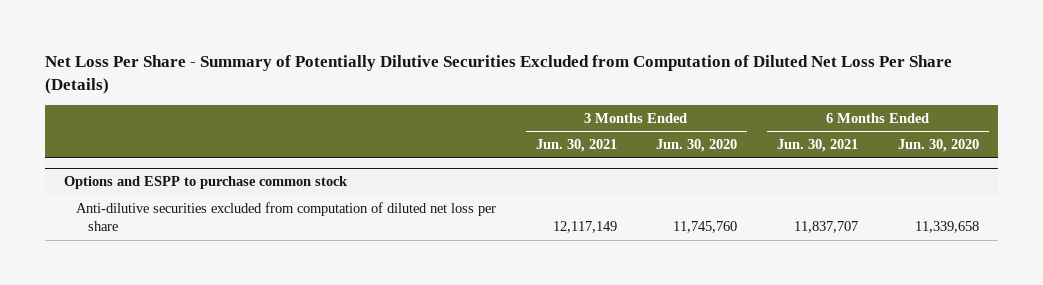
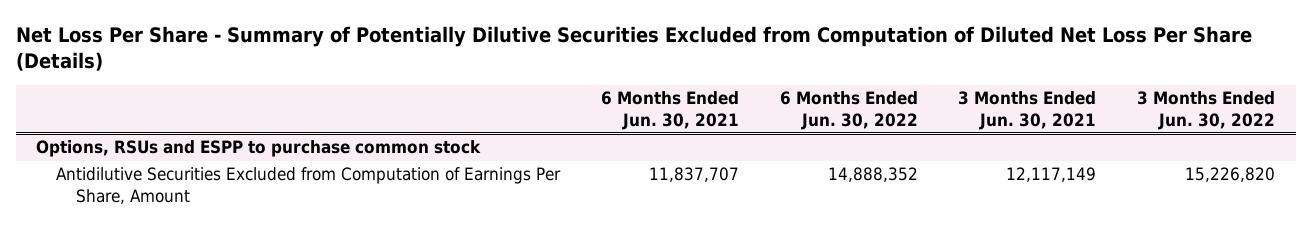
- | 3 Months Ended Jun. 30, 2021 | 3 Months Ended Jun. 30, 2020 | 6 Months Ended Jun. 30, 2021 | 6 Months Ended Jun. 30, 2020
+ | 6 Months Ended Jun. 30, 2021 | 6 Months Ended Jun. 30, 2022 | 3 Months Ended Jun. 30, 2021 | 3 Months Ended Jun. 30, 2022
- Options and ESPP to purchase common stock
- Anti-dilutive securities excluded from computation of diluted net loss per share | 12,117,149 | 11,745,760 | 11,837,707 | 11,339,658
+ Options, RSUs and ESPP to purchase common stock
+ Antidilutive Securities Excluded from Computation of Earnings Per Share, Amount | 11,837,707 | 14,888,352 | 12,117,149 | 15,226,820

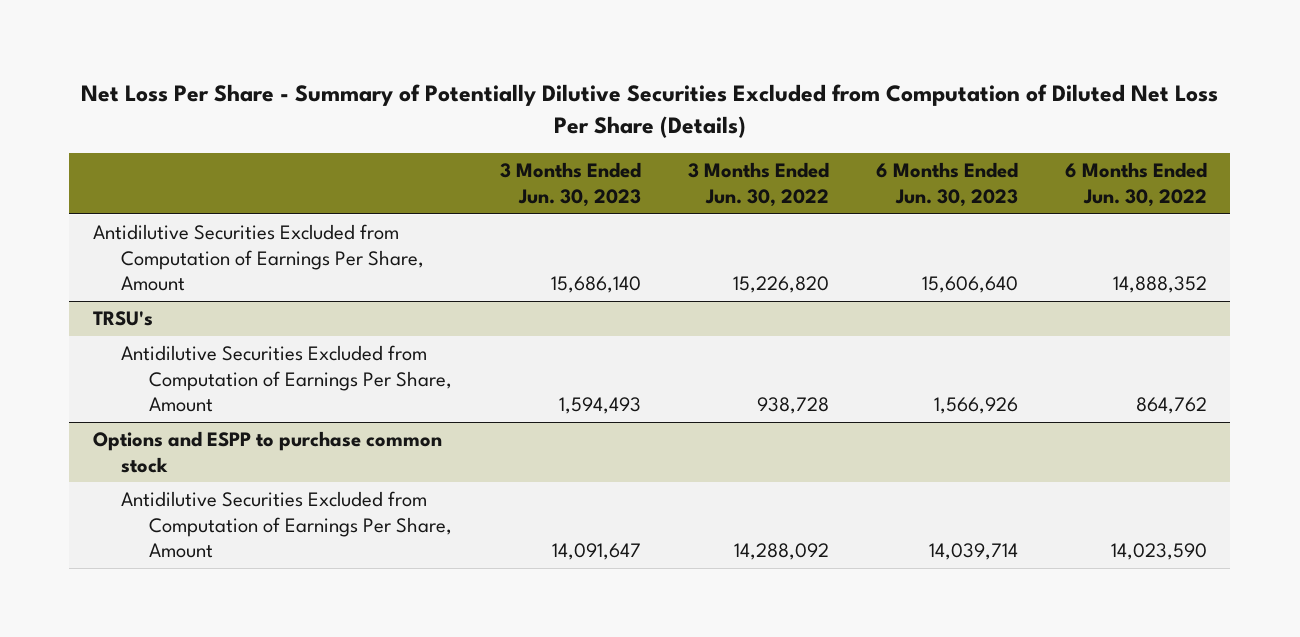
- | 6 Months Ended Jun. 30, 2021 | 6 Months Ended Jun. 30, 2022 | 3 Months Ended Jun. 30, 2021 | 3 Months Ended Jun. 30, 2022
+ | 3 Months Ended Jun. 30, 2023 | 3 Months Ended Jun. 30, 2022 | 6 Months Ended Jun. 30, 2023 | 6 Months Ended Jun. 30, 2022
- Options, RSUs and ESPP to purchase common stock
+ TRSU's
+ Antidilutive Securities Excluded from Computation of Earnings Per Share, Amount | 1,594,493 | 938,728 | 1,566,926 | 864,762
+ Options and ESPP to purchase common stock
+ Antidilutive Securities Excluded from Computation of Earnings Per Share, Amount | 14,091,647 | 14,288,092 | 14,039,714 | 14,023,590

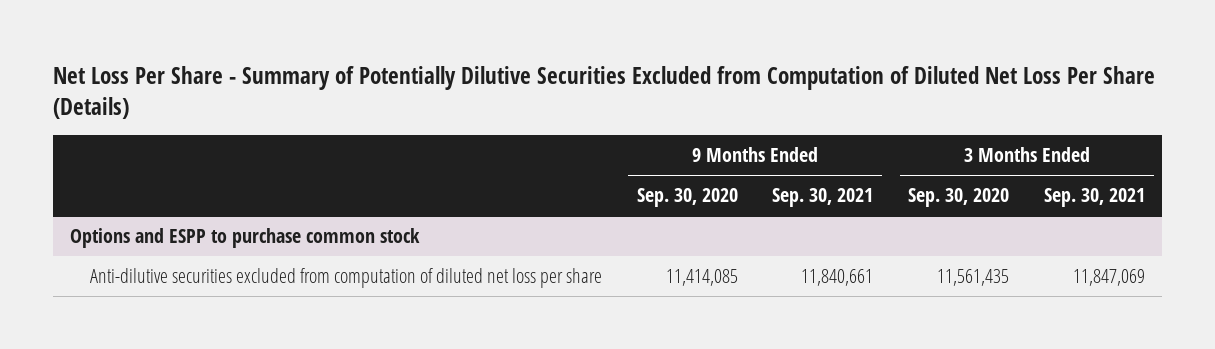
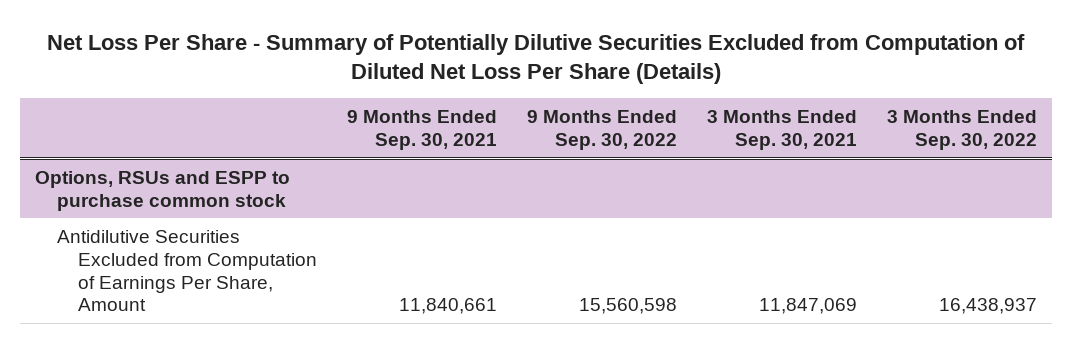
- | 9 Months Ended Sep. 30, 2020 | 9 Months Ended Sep. 30, 2021 | 3 Months Ended Sep. 30, 2020 | 3 Months Ended Sep. 30, 2021
+ | 9 Months Ended Sep. 30, 2021 | 9 Months Ended Sep. 30, 2022 | 3 Months Ended Sep. 30, 2021 | 3 Months Ended Sep. 30, 2022
- Options and ESPP to purchase common stock
- Anti-dilutive securities excluded from computation of diluted net loss per share | 11,414,085 | 11,840,661 | 11,561,435 | 11,847,069
+ Options, RSUs and ESPP to purchase common stock
+ Antidilutive Securities Excluded from Computation of Earnings Per Share, Amount | 11,840,661 | 15,560,598 | 11,847,069 | 16,438,937

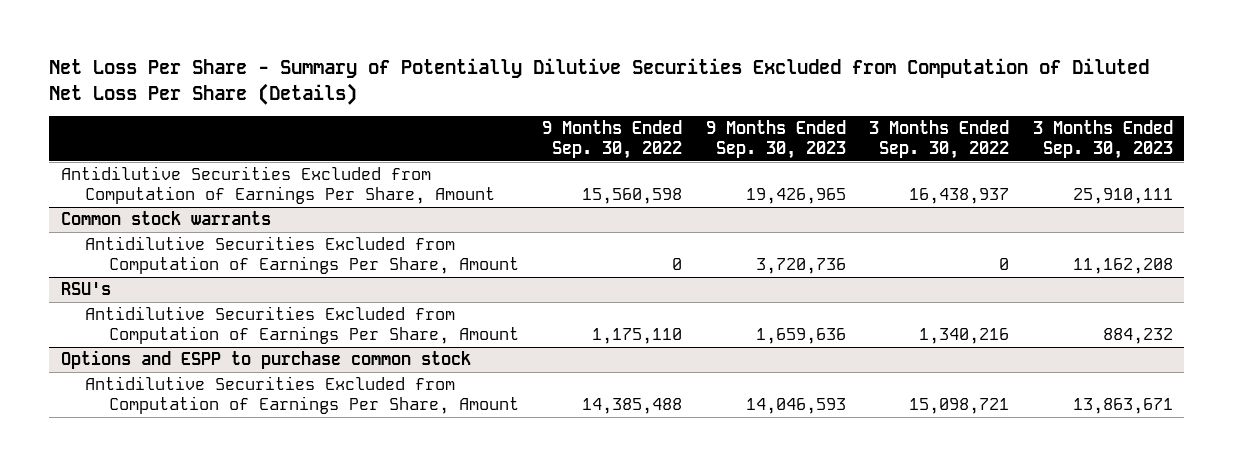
- | 9 Months Ended Sep. 30, 2021 | 9 Months Ended Sep. 30, 2022 | 3 Months Ended Sep. 30, 2021 | 3 Months Ended Sep. 30, 2022
+ | 9 Months Ended Sep. 30, 2022 | 9 Months Ended Sep. 30, 2023 | 3 Months Ended Sep. 30, 2022 | 3 Months Ended Sep. 30, 2023
- Options, RSUs and ESPP to purchase common stock
+ Common stock warrants
+ Antidilutive Securities Excluded from Computation of Earnings Per Share, Amount | 0 | 3,720,736 | 0 | 11,162,208
+ RSU's
+ Antidilutive Securities Excluded from Computation of Earnings Per Share, Amount | 1,175,110 | 1,659,636 | 1,340,216 | 884,232
+ Options and ESPP to purchase common stock
+ Antidilutive Securities Excluded from Computation of Earnings Per Share, Amount | 14,385,488 | 14,046,593 | 15,098,721 | 13,863,671

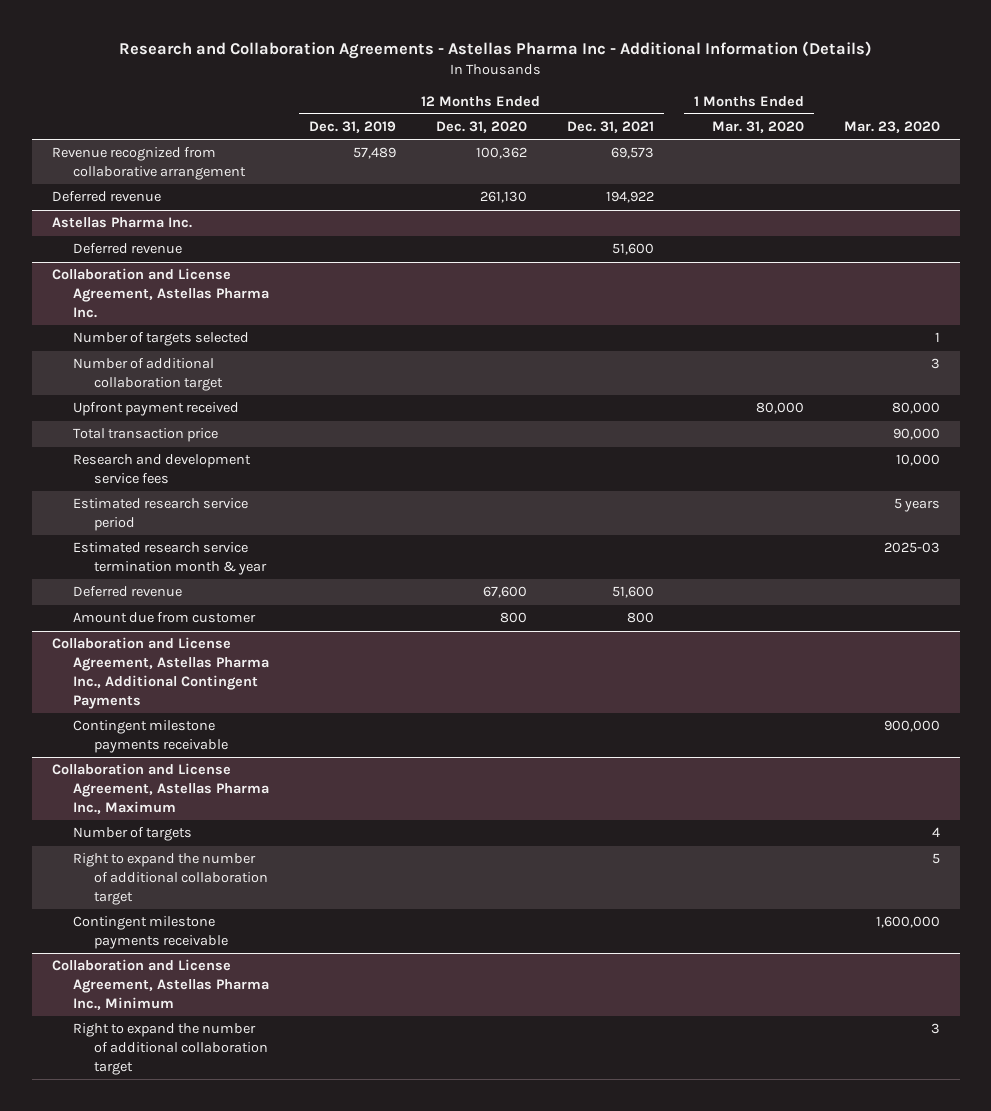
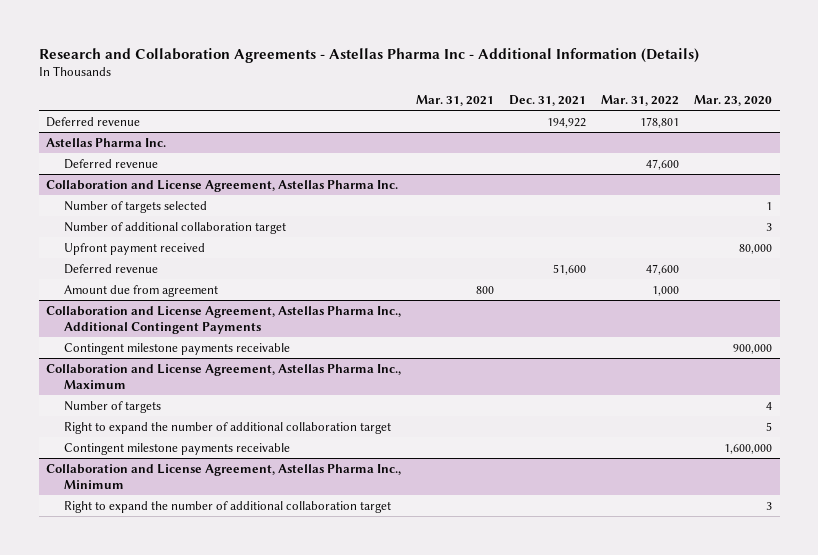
- | 12 Months Ended Dec. 31, 2019 | 12 Months Ended Dec. 31, 2020 | 12 Months Ended Dec. 31, 2021 | 1 Months Ended Mar. 31, 2020 | Mar. 23, 2020
+ | Mar. 31, 2021 | Dec. 31, 2021 | Mar. 31, 2022 | Mar. 23, 2020
- Revenue recognized from collaborative arrangement | 57,489 | 100,362 | 69,573 | |
@ Collaboration and License Agreement, Astellas Pharma Inc.
- Total transaction price | | | | | 90,000
- Research and development service fees | | | | | 10,000
- Estimated research service period | | | | | 5 years
- Estimated research service termination month & year | | | | | 2025-03
- Amount due from customer | | 800 | 800 | |
+ Amount due from agreement | 800 | | 1,000 |

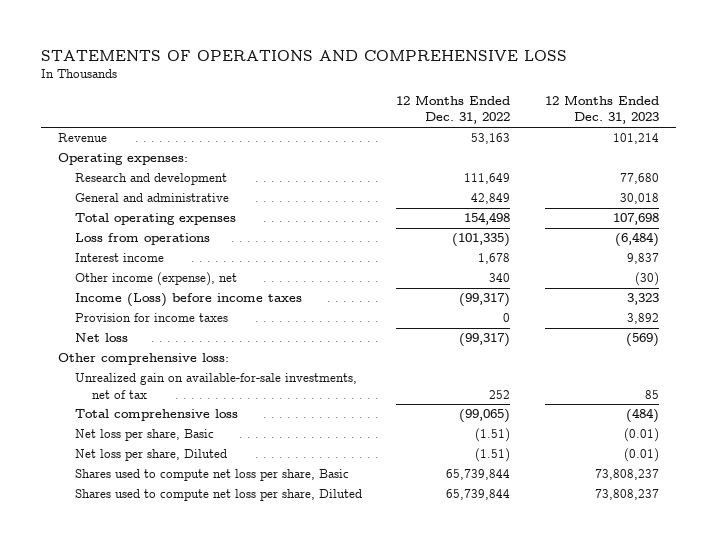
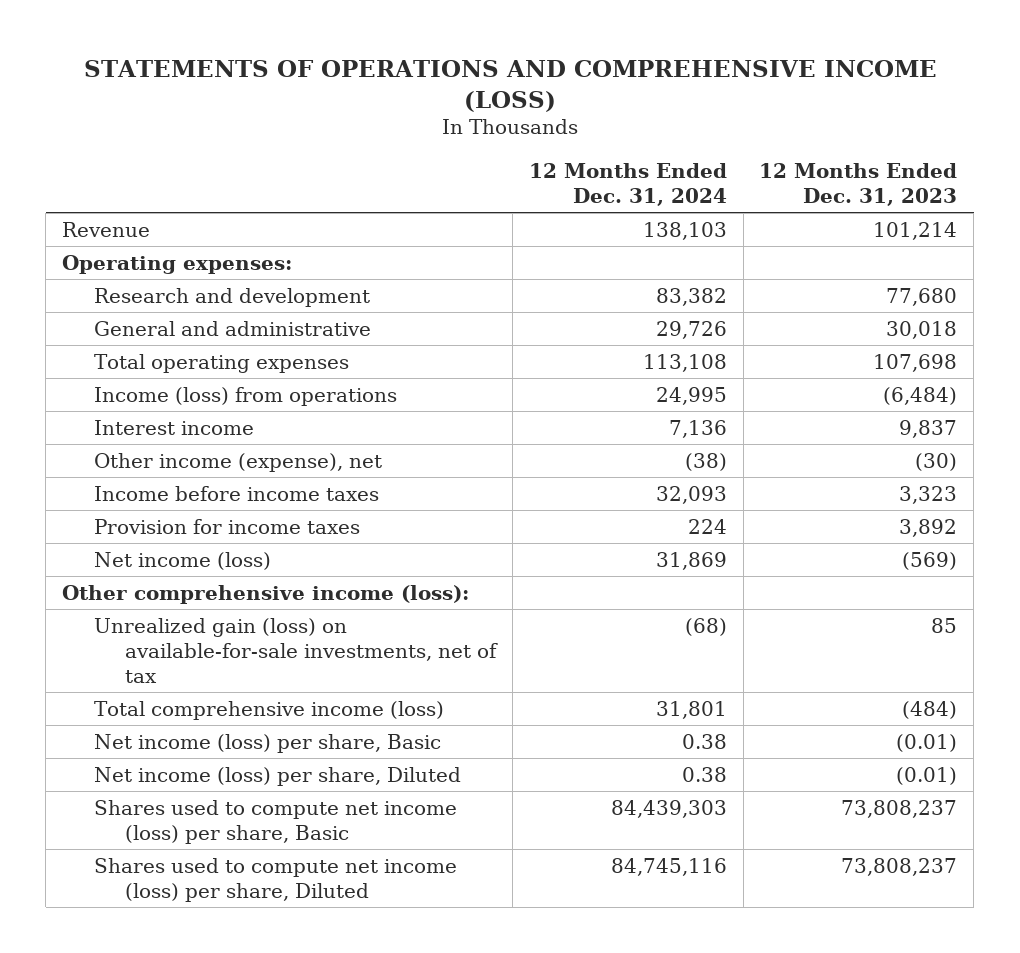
- STATEMENTS OF OPERATIONS AND COMPREHENSIVE LOSS
+ STATEMENTS OF OPERATIONS AND COMPREHENSIVE INCOME (LOSS)
- | 12 Months Ended Dec. 31, 2022 | 12 Months Ended Dec. 31, 2023
+ | 12 Months Ended Dec. 31, 2024 | 12 Months Ended Dec. 31, 2023
- Loss from operations | (101,335) | (6,484)
+ Income (loss) from operations | 24,995 | (6,484)
- Income (Loss) before income taxes | (99,317) | 3,323
+ Income before income taxes | 32,093 | 3,323
- Net loss | (99,317) | (569)
- Other comprehensive loss:
- Unrealized gain on available-for-sale investments, net of tax | 252 | 85
- Total comprehensive loss | (99,065) | (484)
- Net loss per share, Basic | (1.51) | (0.01)
- Net loss per share, Diluted | (1.51) | (0.01)
- Shares used to compute net loss per share, Basic | 65,739,844 | 73,808,237
- Shares used to compute net loss per share, Diluted | 65,739,844 | 73,808,237
+ Net income (loss) | 31,869 | (569)
+ Other comprehensive income (loss):
+ Unrealized gain (loss) on available-for-sale investments, net of tax | (68) | 85
+ Total comprehensive income (loss) | 31,801 | (484)
+ Net income (loss) per share, Basic | 0.38 | (0.01)
+ Net income (loss) per share, Diluted | 0.38 | (0.01)
+ Shares used to compute net income (loss) per share, Basic | 84,439,303 | 73,808,237
+ Shares used to compute net income (loss) per share, Diluted | 84,745,116 | 73,808,237

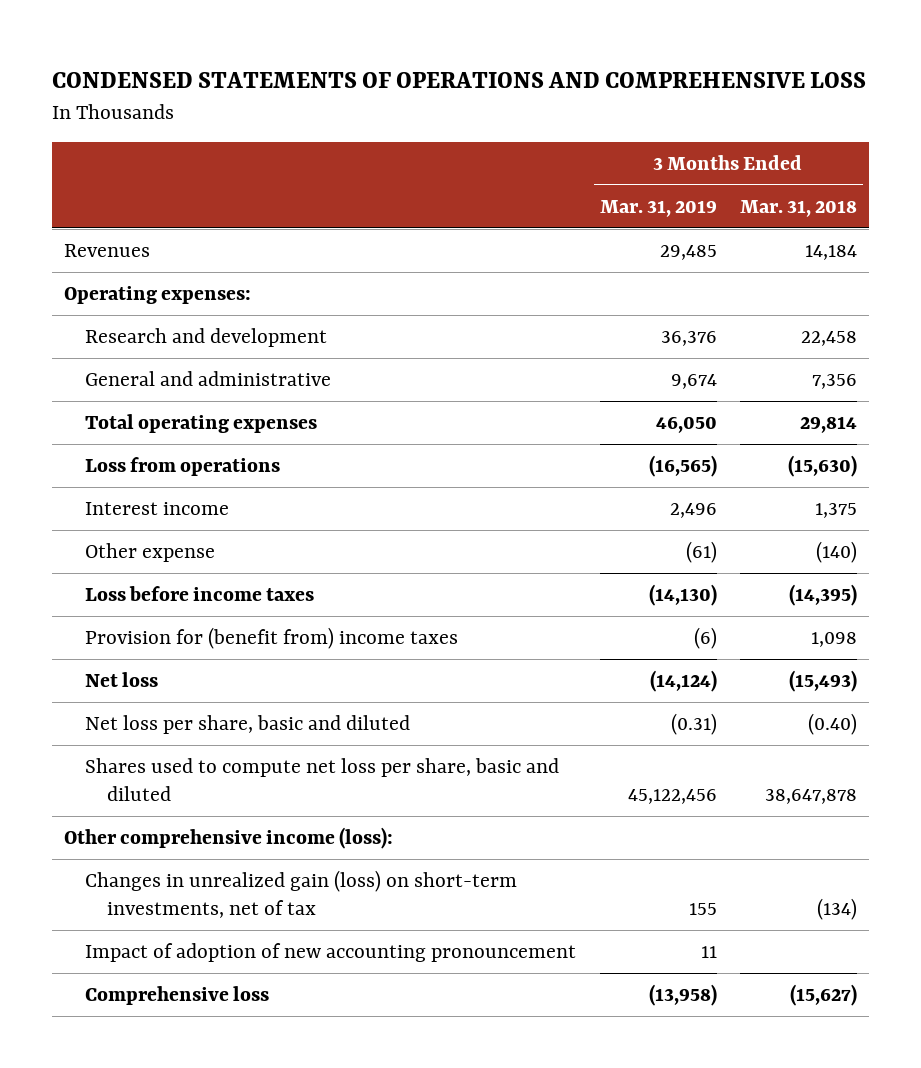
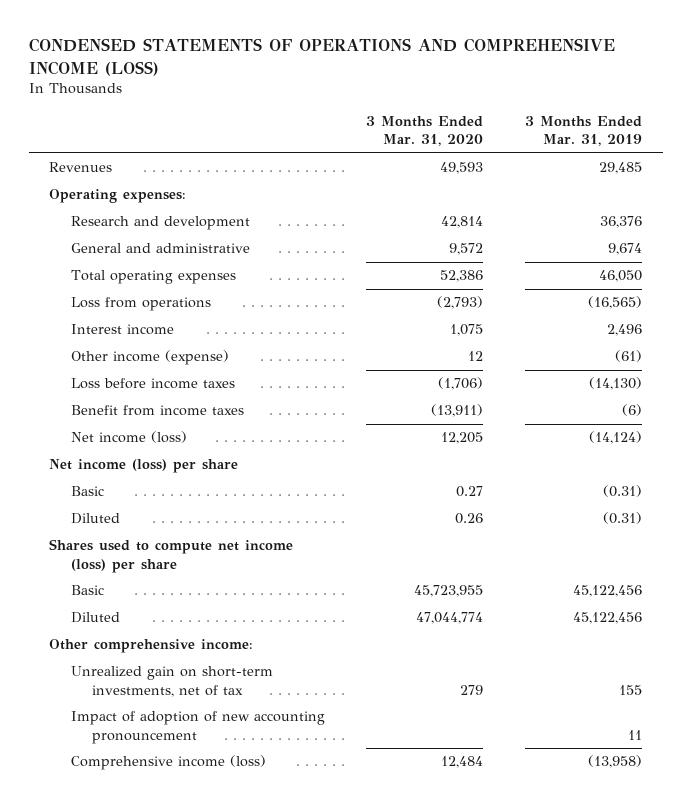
- CONDENSED STATEMENTS OF OPERATIONS AND COMPREHENSIVE LOSS
+ CONDENSED STATEMENTS OF OPERATIONS AND COMPREHENSIVE INCOME (LOSS)
- | 3 Months Ended Mar. 31, 2019 | 3 Months Ended Mar. 31, 2018
+ | 3 Months Ended Mar. 31, 2020 | 3 Months Ended Mar. 31, 2019
- Other expense | (61) | (140)
+ Other income (expense) | 12 | (61)
- Provision for (benefit from) income taxes | (6) | 1,098
- Net loss | (14,124) | (15,493)
- Net loss per share, basic and diluted | (0.31) | (0.40)
- Shares used to compute net loss per share, basic and diluted | 45,122,456 | 38,647,878
- Other comprehensive income (loss):
- Changes in unrealized gain (loss) on short-term investments, net of tax | 155 | (134)
+ Benefit from income taxes | (13,911) | (6)
+ Net income (loss) | 12,205 | (14,124)
+ Net income (loss) per share
+ Basic | 0.27 | (0.31)
+ Diluted | 0.26 | (0.31)
+ Shares used to compute net income (loss) per share
+ Basic | 45,723,955 | 45,122,456
+ Diluted | 47,044,774 | 45,122,456
+ Other comprehensive income:
+ Unrealized gain on short-term investments, net of tax | 279 | 155
- Comprehensive loss | (13,958) | (15,627)
+ Comprehensive income (loss) | 12,484 | (13,958)

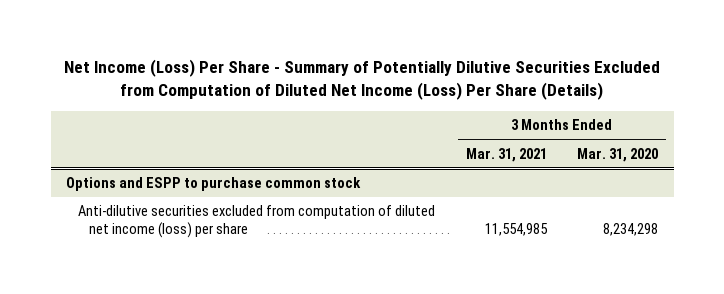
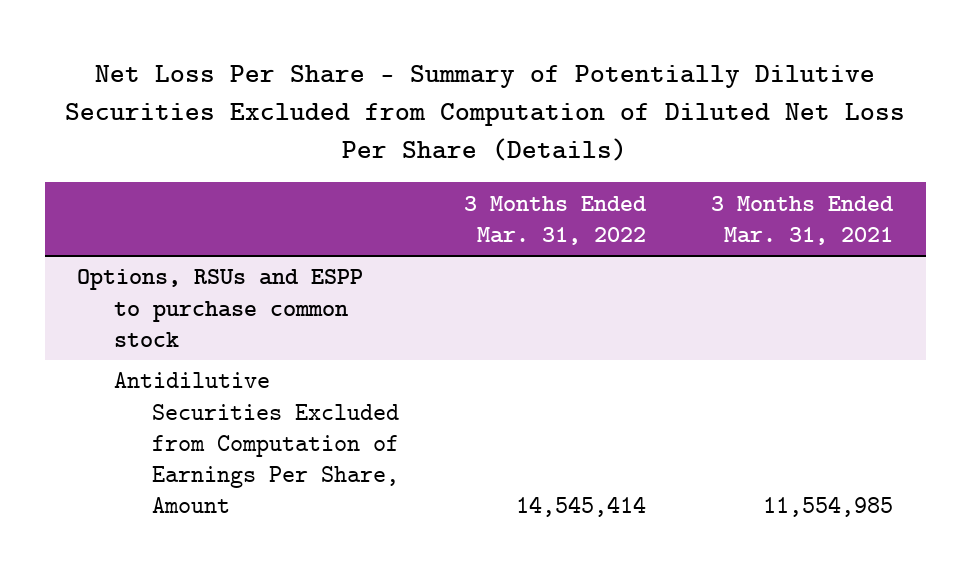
- Net Income (Loss) Per Share - Summary of Potentially Dilutive Securities Excluded from Computation of Diluted Net Income (Loss) Per Share (Details)
+ Net Loss Per Share - Summary of Potentially Dilutive Securities Excluded from Computation of Diluted Net Loss Per Share (Details)
- | 3 Months Ended Mar. 31, 2021 | 3 Months Ended Mar. 31, 2020
+ | 3 Months Ended Mar. 31, 2022 | 3 Months Ended Mar. 31, 2021
- Options and ESPP to purchase common stock
- Anti-dilutive securities excluded from computation of diluted net income (loss) per share | 11,554,985 | 8,234,298
+ Options, RSUs and ESPP to purchase common stock
+ Antidilutive Securities Excluded from Computation of Earnings Per Share, Amount | 14,545,414 | 11,554,985

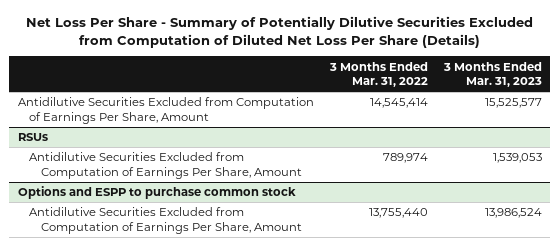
- | 3 Months Ended Mar. 31, 2022 | 3 Months Ended Mar. 31, 2021
+ | 3 Months Ended Mar. 31, 2022 | 3 Months Ended Mar. 31, 2023
- Options, RSUs and ESPP to purchase common stock
+ RSUs
+ Antidilutive Securities Excluded from Computation of Earnings Per Share, Amount | 789,974 | 1,539,053
+ Options and ESPP to purchase common stock
+ Antidilutive Securities Excluded from Computation of Earnings Per Share, Amount | 13,755,440 | 13,986,524

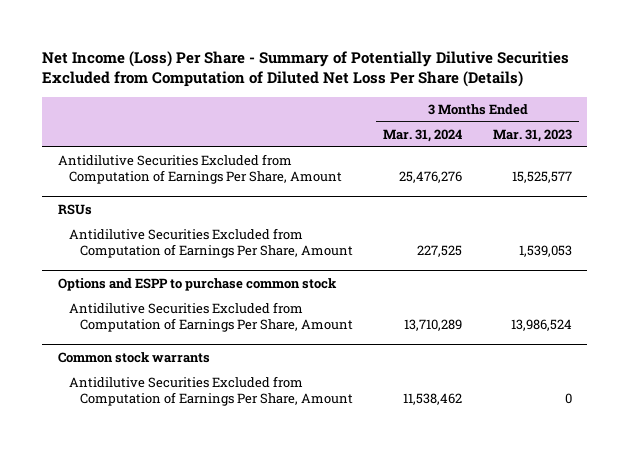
- Net Loss Per Share - Summary of Potentially Dilutive Securities Excluded from Computation of Diluted Net Loss Per Share (Details)
+ Net Income (Loss) Per Share - Summary of Potentially Dilutive Securities Excluded from Computation of Diluted Net Loss Per Share (Details)
- | 3 Months Ended Mar. 31, 2022 | 3 Months Ended Mar. 31, 2023
+ | 3 Months Ended Mar. 31, 2024 | 3 Months Ended Mar. 31, 2023
+ Common stock warrants
+ Antidilutive Securities Excluded from Computation of Earnings Per Share, Amount | 11,538,462 | 0

